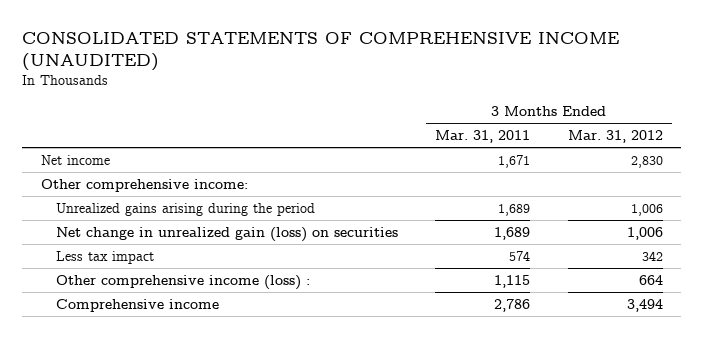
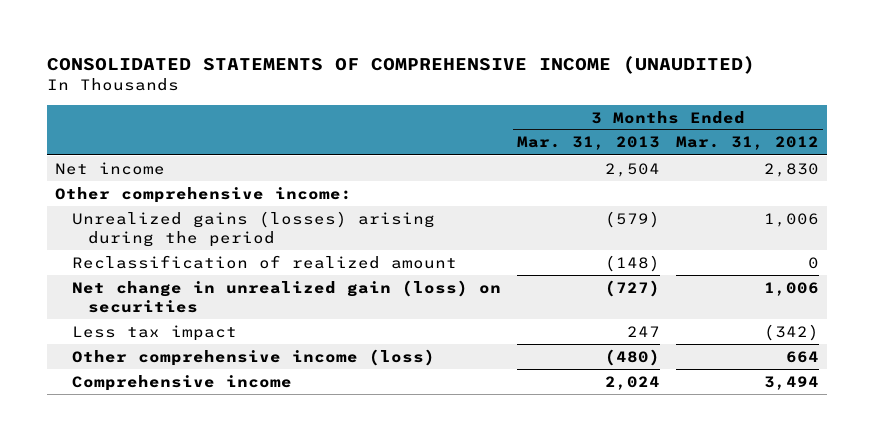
- | 3 Months Ended Mar. 31, 2011 | 3 Months Ended Mar. 31, 2012
+ | 3 Months Ended Mar. 31, 2013 | 3 Months Ended Mar. 31, 2012
- Unrealized gains arising during the period | 1,689 | 1,006
+ Unrealized gains (losses) arising during the period | (579) | 1,006
+ Reclassification of realized amount | (148) | 0
- Less tax impact | 574 | 342
- Other comprehensive income (loss) : | 1,115 | 664
+ Less tax impact | 247 | (342)
+ Other comprehensive income (loss) | (480) | 664

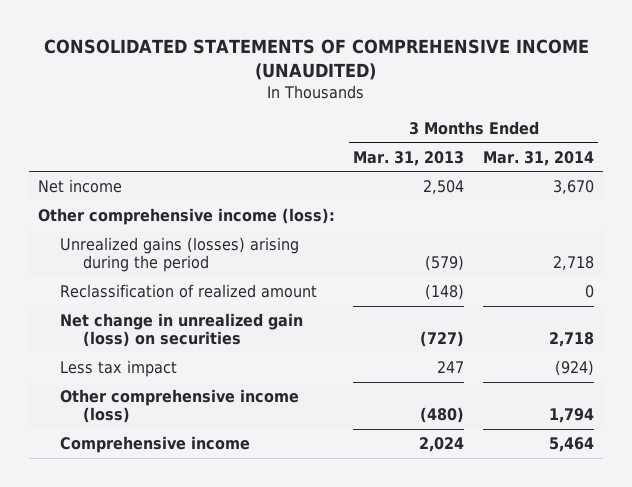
- | 3 Months Ended Mar. 31, 2013 | 3 Months Ended Mar. 31, 2012
+ | 3 Months Ended Mar. 31, 2013 | 3 Months Ended Mar. 31, 2014
- Other comprehensive income:
+ Other comprehensive income (loss):

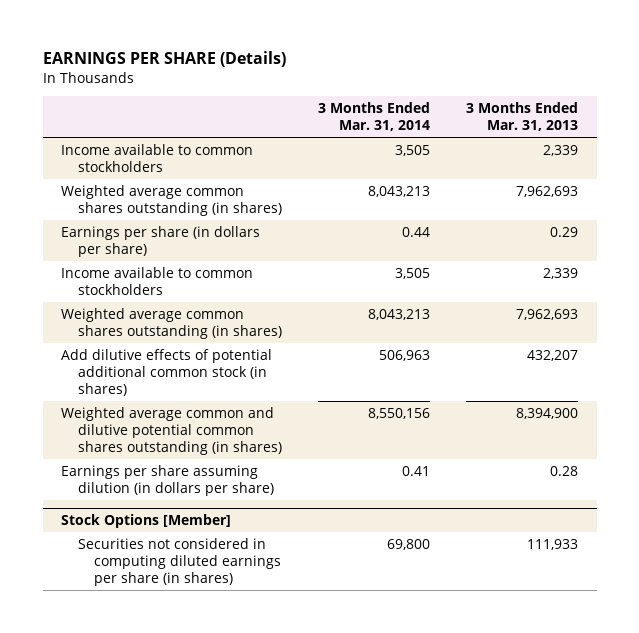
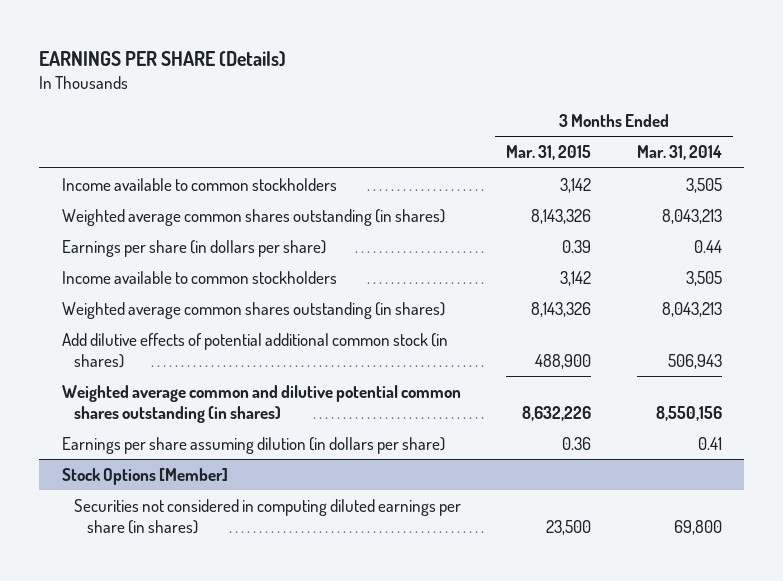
- | 3 Months Ended Mar. 31, 2014 | 3 Months Ended Mar. 31, 2013
+ | 3 Months Ended Mar. 31, 2015 | 3 Months Ended Mar. 31, 2014
- Add dilutive effects of potential additional common stock (in shares) | 506,963 | 432,207
+ Add dilutive effects of potential additional common stock (in shares) | 488,900 | 506,943

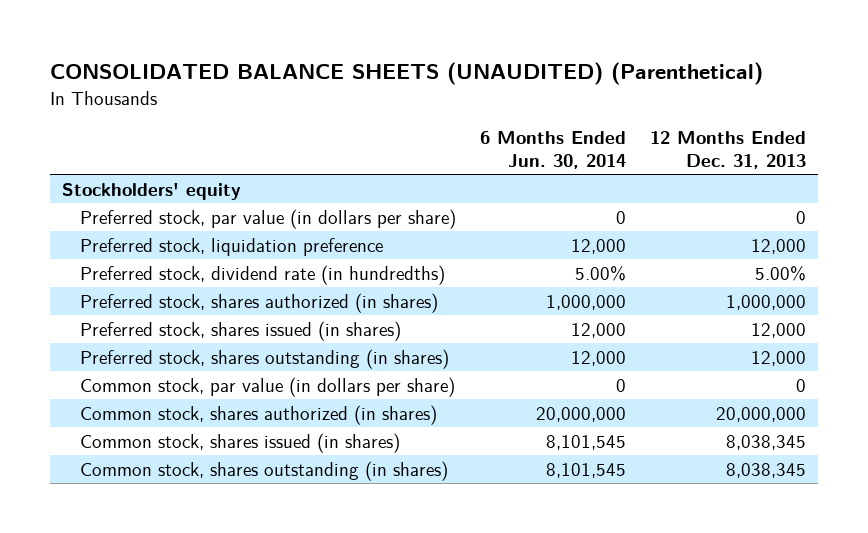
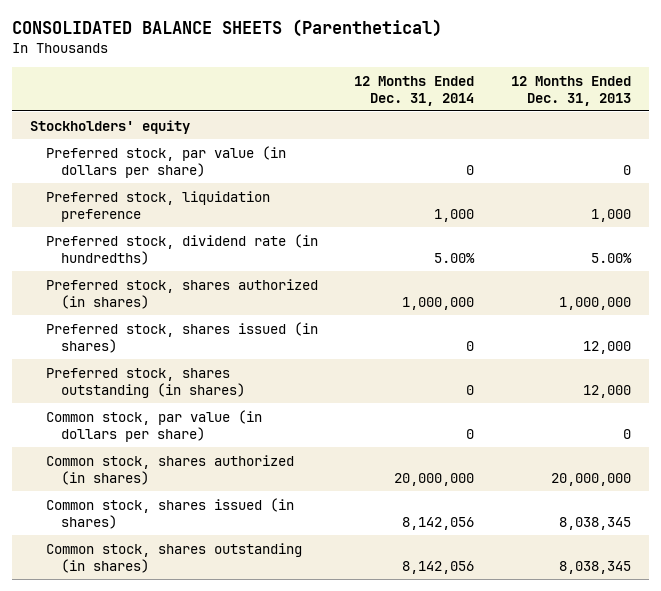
- CONSOLIDATED BALANCE SHEETS (UNAUDITED) (Parenthetical)
+ CONSOLIDATED BALANCE SHEETS (Parenthetical)
- | 6 Months Ended Jun. 30, 2014 | 12 Months Ended Dec. 31, 2013
+ | 12 Months Ended Dec. 31, 2014 | 12 Months Ended Dec. 31, 2013
- Preferred stock, liquidation preference | 12,000 | 12,000
+ Preferred stock, liquidation preference | 1,000 | 1,000

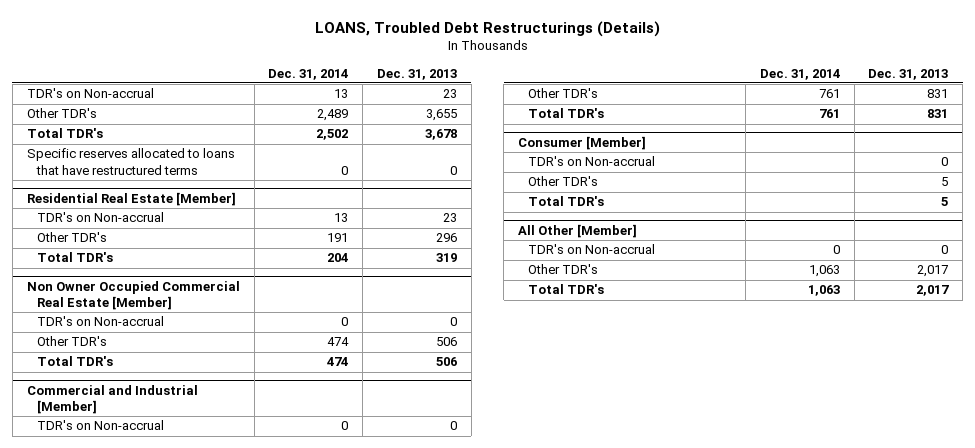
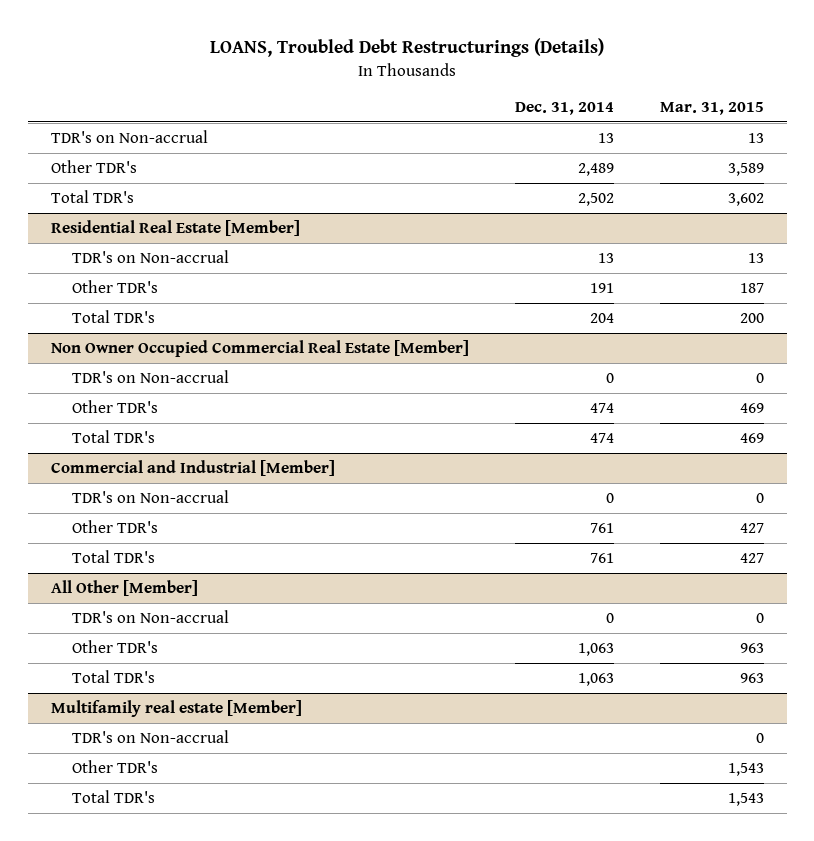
- | Dec. 31, 2014 | Dec. 31, 2013
+ | Dec. 31, 2014 | Mar. 31, 2015
- Specific reserves allocated to loans that have restructured terms | 0 | 0
- Consumer [Member]
- TDR's on Non-accrual | | 0
- Other TDR's | | 5
- Total TDR's | | 5
+ Multifamily real estate [Member]
+ TDR's on Non-accrual | | 0
+ Other TDR's | | 1,543
+ Total TDR's | | 1,543

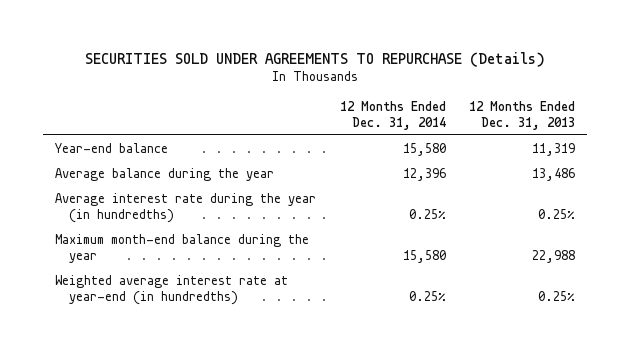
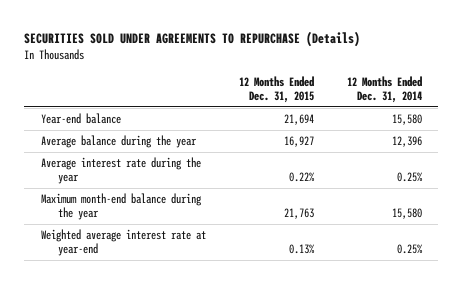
- | 12 Months Ended Dec. 31, 2014 | 12 Months Ended Dec. 31, 2013
+ | 12 Months Ended Dec. 31, 2015 | 12 Months Ended Dec. 31, 2014
- Average interest rate during the year (in hundredths) | 0.25% | 0.25%
+ Average interest rate during the year | 0.22% | 0.25%
- Weighted average interest rate at year-end (in hundredths) | 0.25% | 0.25%
+ Weighted average interest rate at year-end | 0.13% | 0.25%

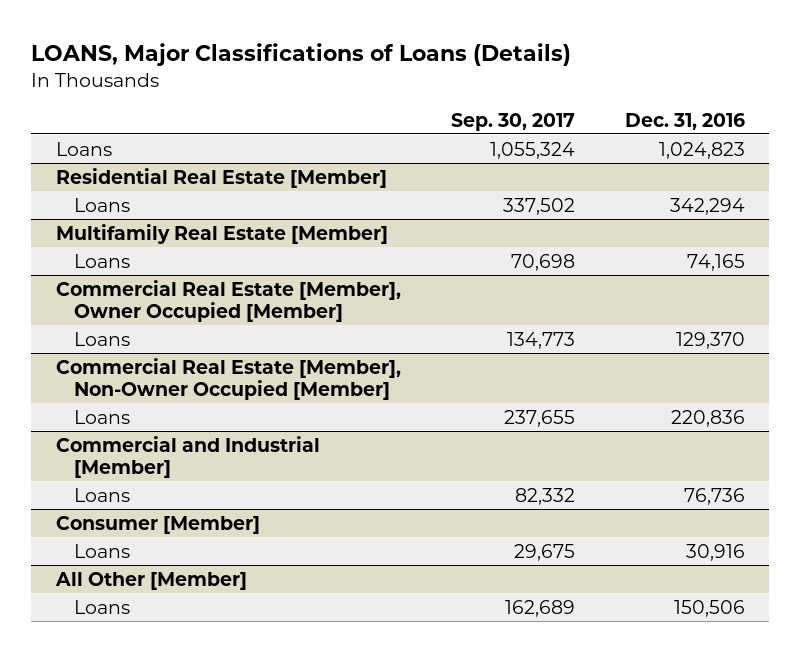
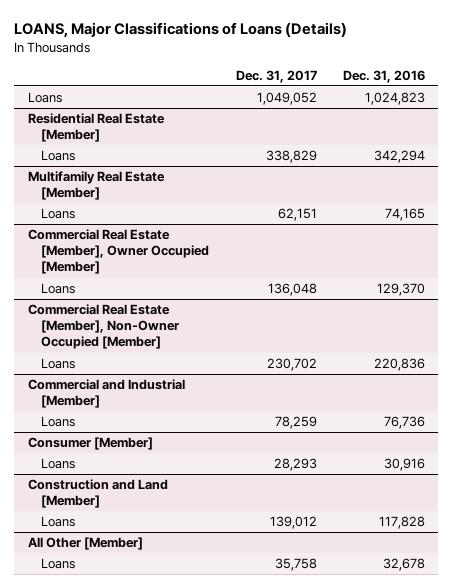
- | Sep. 30, 2017 | Dec. 31, 2016
+ | Dec. 31, 2017 | Dec. 31, 2016
+ Construction and Land [Member]
+ Loans | 139,012 | 117,828
@ All Other [Member]
- Loans | 162,689 | 150,506
+ Loans | 35,758 | 32,678

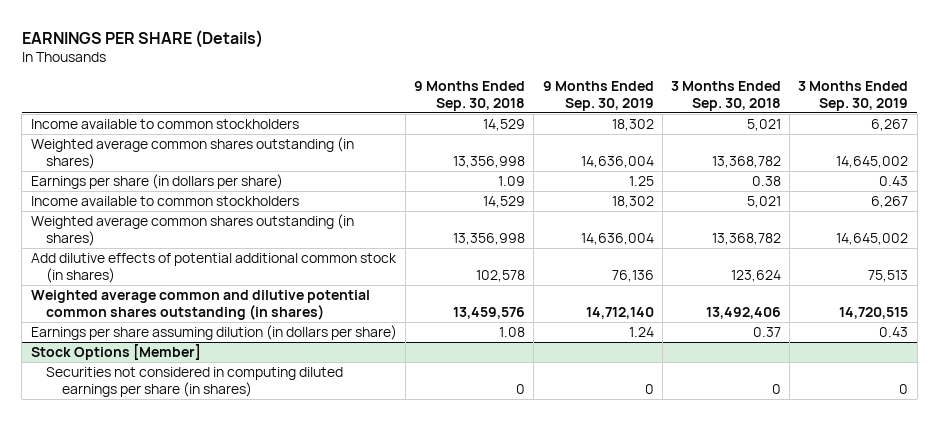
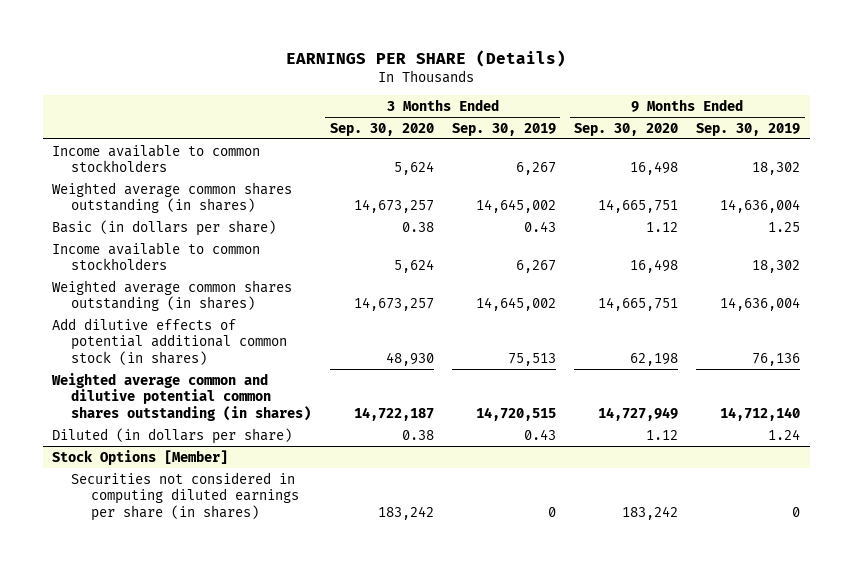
- | 9 Months Ended Sep. 30, 2018 | 9 Months Ended Sep. 30, 2019 | 3 Months Ended Sep. 30, 2018 | 3 Months Ended Sep. 30, 2019
+ | 3 Months Ended Sep. 30, 2020 | 3 Months Ended Sep. 30, 2019 | 9 Months Ended Sep. 30, 2020 | 9 Months Ended Sep. 30, 2019
- Earnings per share (in dollars per share) | 1.09 | 1.25 | 0.38 | 0.43
+ Basic (in dollars per share) | 0.38 | 0.43 | 1.12 | 1.25
- Earnings per share assuming dilution (in dollars per share) | 1.08 | 1.24 | 0.37 | 0.43
+ Diluted (in dollars per share) | 0.38 | 0.43 | 1.12 | 1.24

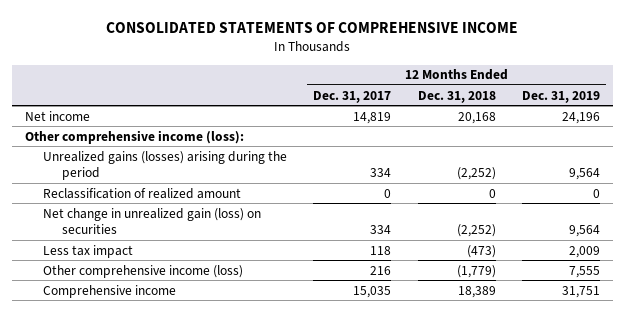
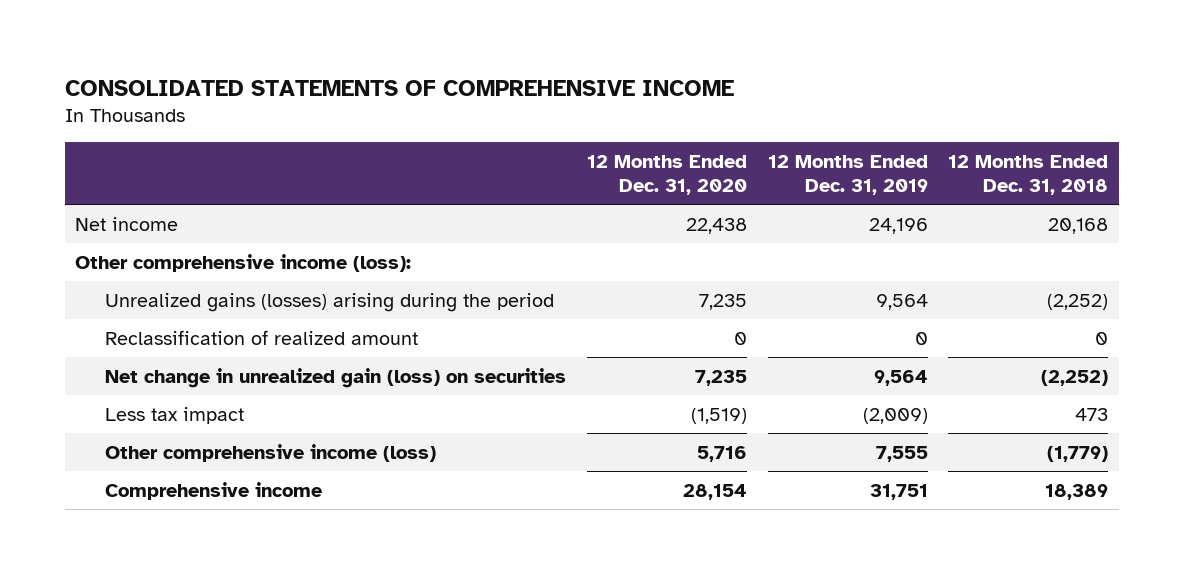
- | 12 Months Ended Dec. 31, 2017 | 12 Months Ended Dec. 31, 2018 | 12 Months Ended Dec. 31, 2019
+ | 12 Months Ended Dec. 31, 2020 | 12 Months Ended Dec. 31, 2019 | 12 Months Ended Dec. 31, 2018
- Less tax impact | 118 | (473) | 2,009
+ Less tax impact | (1,519) | (2,009) | 473

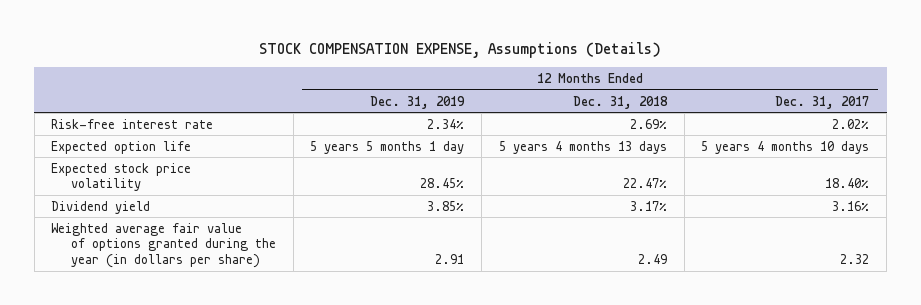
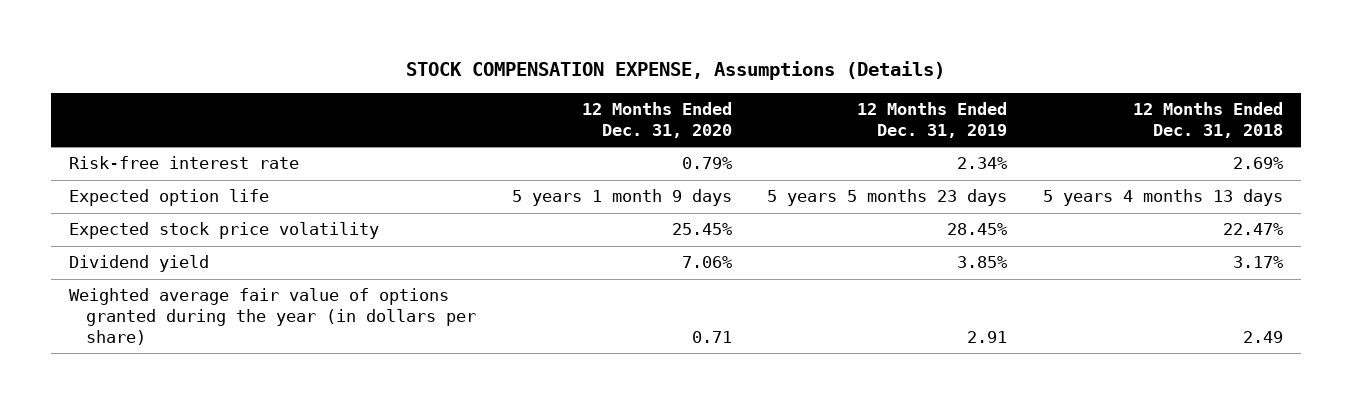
- | 12 Months Ended Dec. 31, 2019 | 12 Months Ended Dec. 31, 2018 | 12 Months Ended Dec. 31, 2017
+ | 12 Months Ended Dec. 31, 2020 | 12 Months Ended Dec. 31, 2019 | 12 Months Ended Dec. 31, 2018
- Expected option life | 5 years 5 months 1 day | 5 years 4 months 13 days | 5 years 4 months 10 days
+ Expected option life | 5 years 1 month 9 days | 5 years 5 months 23 days | 5 years 4 months 13 days

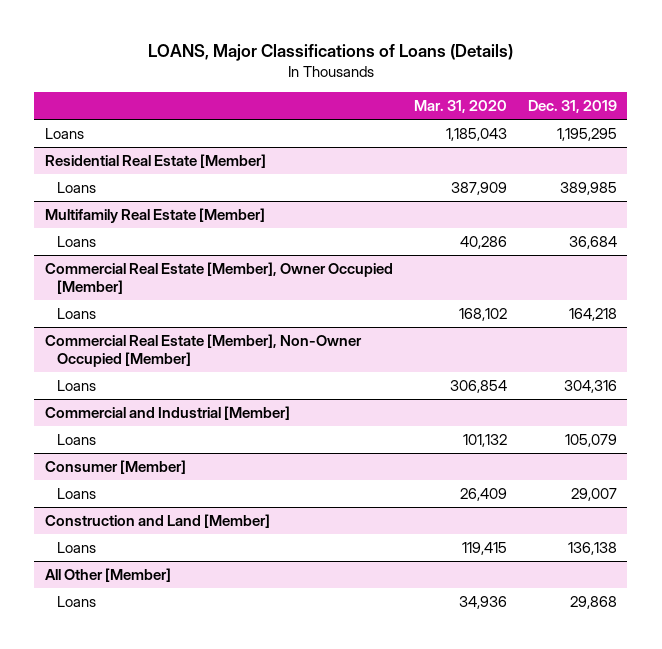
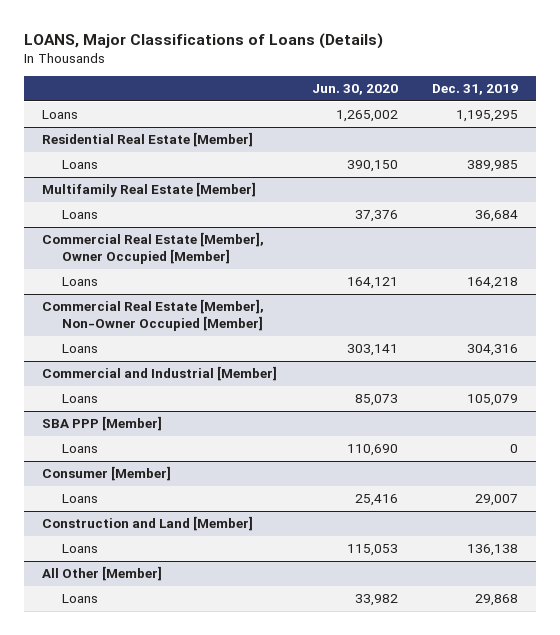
- | Mar. 31, 2020 | Dec. 31, 2019
+ | Jun. 30, 2020 | Dec. 31, 2019
+ SBA PPP [Member]
+ Loans | 110,690 | 0

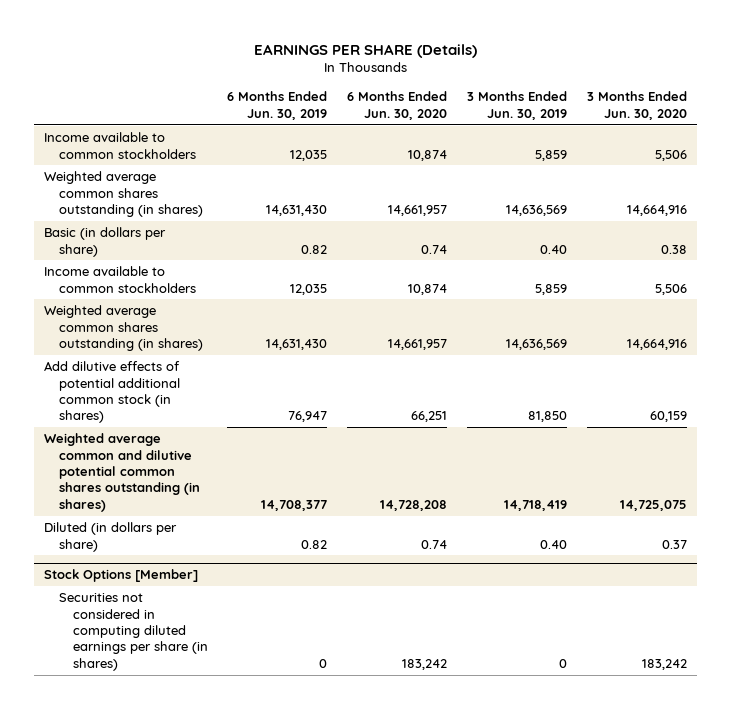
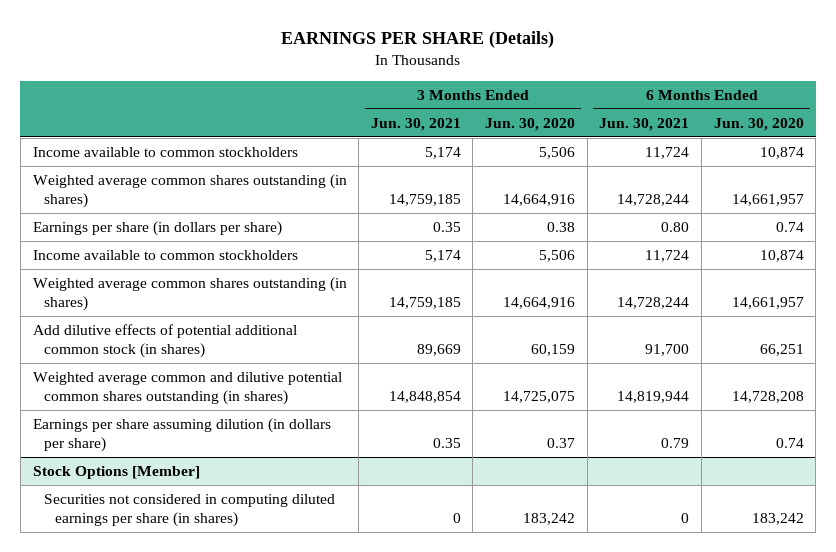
- | 6 Months Ended Jun. 30, 2019 | 6 Months Ended Jun. 30, 2020 | 3 Months Ended Jun. 30, 2019 | 3 Months Ended Jun. 30, 2020
+ | 3 Months Ended Jun. 30, 2021 | 3 Months Ended Jun. 30, 2020 | 6 Months Ended Jun. 30, 2021 | 6 Months Ended Jun. 30, 2020
- Basic (in dollars per share) | 0.82 | 0.74 | 0.40 | 0.38
+ Earnings per share (in dollars per share) | 0.35 | 0.38 | 0.80 | 0.74
- Diluted (in dollars per share) | 0.82 | 0.74 | 0.40 | 0.37
+ Earnings per share assuming dilution (in dollars per share) | 0.35 | 0.37 | 0.79 | 0.74

